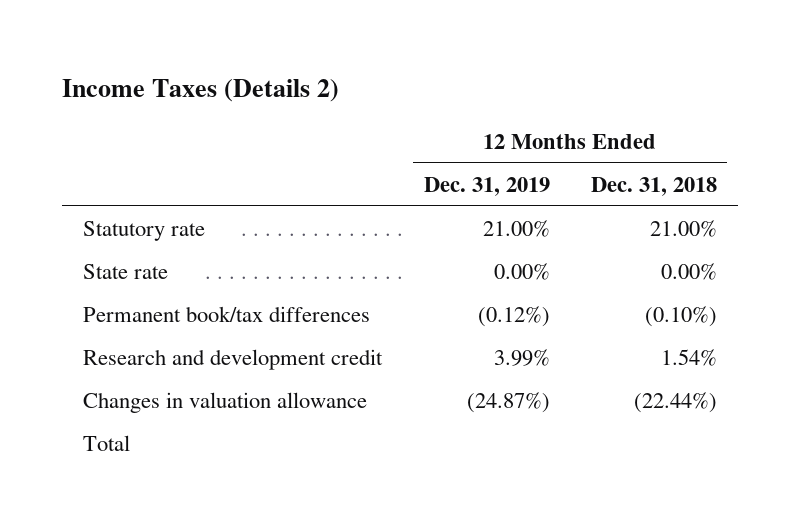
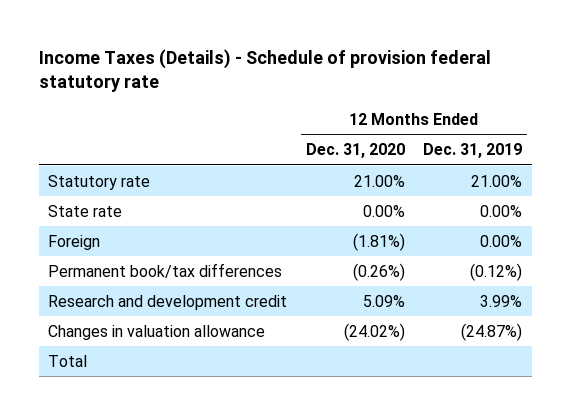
- Income Taxes (Details 2)
+ Income Taxes (Details) - Schedule of provision federal statutory rate
- | 12 Months Ended Dec. 31, 2019 | 12 Months Ended Dec. 31, 2018
+ | 12 Months Ended Dec. 31, 2020 | 12 Months Ended Dec. 31, 2019
+ Foreign | (1.81%) | 0.00%

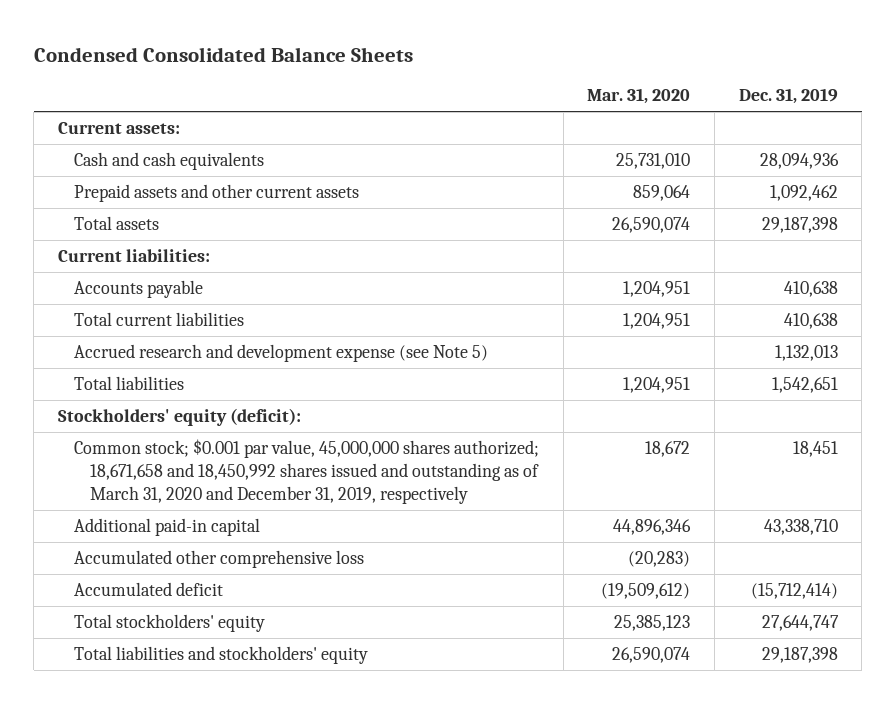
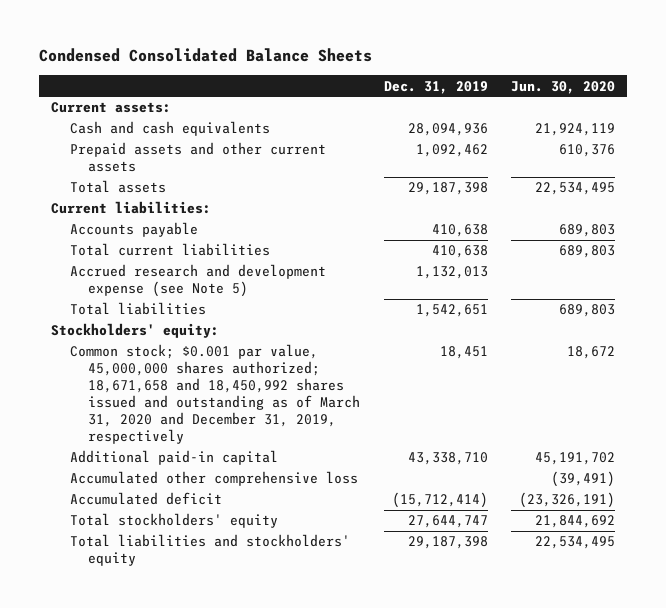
- | Mar. 31, 2020 | Dec. 31, 2019
+ | Dec. 31, 2019 | Jun. 30, 2020
- Stockholders' equity (deficit):
+ Stockholders' equity:

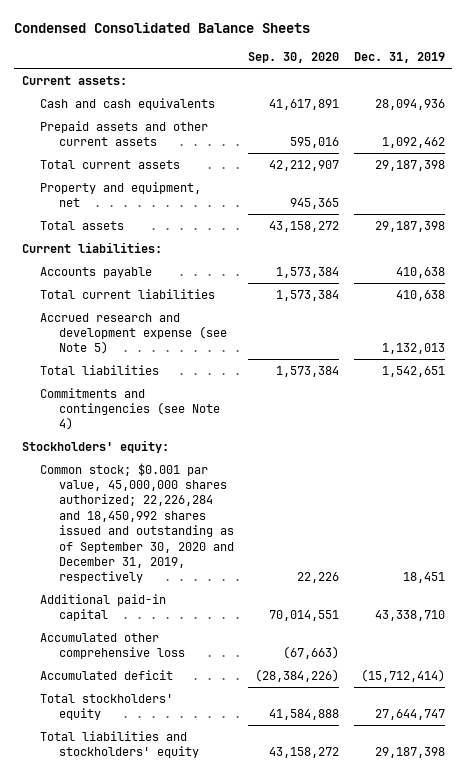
- | Dec. 31, 2019 | Jun. 30, 2020
+ | Sep. 30, 2020 | Dec. 31, 2019
+ Total current assets | 42,212,907 | 29,187,398
+ Property and equipment, net | 945,365 |
+ Commitments and contingencies (see Note 4)
- Common stock; $0.001 par value, 45,000,000 shares authorized; 18,671,658 and 18,450,992 shares issued and outstanding as of March 31, 2020 and December 31, 2019, respectively | 18,451 | 18,672
+ Common stock; $0.001 par value, 45,000,000 shares authorized; 22,226,284 and 18,450,992 shares issued and outstanding as of September 30, 2020 and December 31, 2019, respectively | 22,226 | 18,451

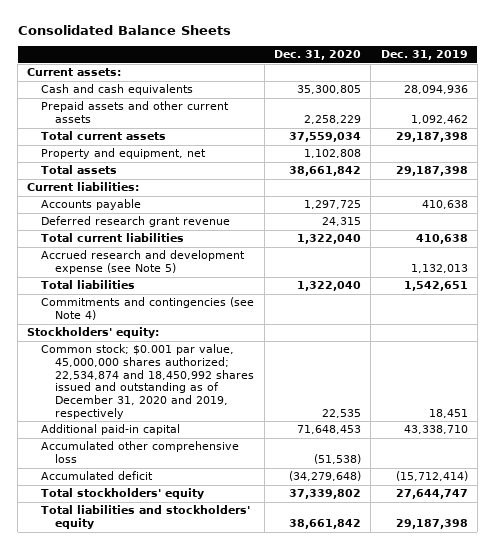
- Condensed Consolidated Balance Sheets
+ Consolidated Balance Sheets
- | Sep. 30, 2020 | Dec. 31, 2019
+ | Dec. 31, 2020 | Dec. 31, 2019
+ Deferred research grant revenue | 24,315 |
- Common stock; $0.001 par value, 45,000,000 shares authorized; 22,226,284 and 18,450,992 shares issued and outstanding as of September 30, 2020 and December 31, 2019, respectively | 22,226 | 18,451
+ Common stock; $0.001 par value, 45,000,000 shares authorized; 22,534,874 and 18,450,992 shares issued and outstanding as of December 31, 2020 and 2019, respectively | 22,535 | 18,451

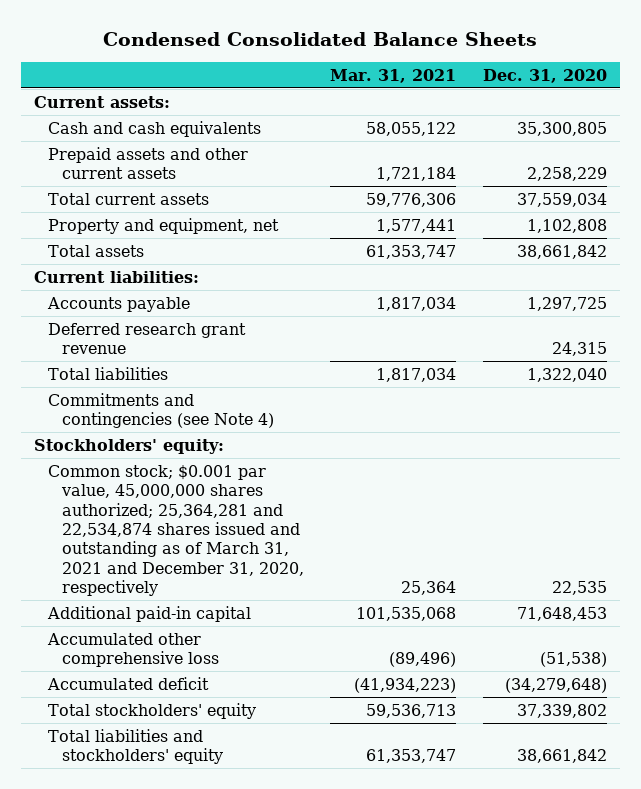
- Consolidated Balance Sheets
+ Condensed Consolidated Balance Sheets
- | Dec. 31, 2020 | Dec. 31, 2019
+ | Mar. 31, 2021 | Dec. 31, 2020
- Total current liabilities | 1,322,040 | 410,638
- Accrued research and development expense (see Note 5) | | 1,132,013
- Common stock; $0.001 par value, 45,000,000 shares authorized; 22,534,874 and 18,450,992 shares issued and outstanding as of December 31, 2020 and 2019, respectively | 22,535 | 18,451
+ Common stock; $0.001 par value, 45,000,000 shares authorized; 25,364,281 and 22,534,874 shares issued and outstanding as of March 31, 2021 and December 31, 2020, respectively | 25,364 | 22,535

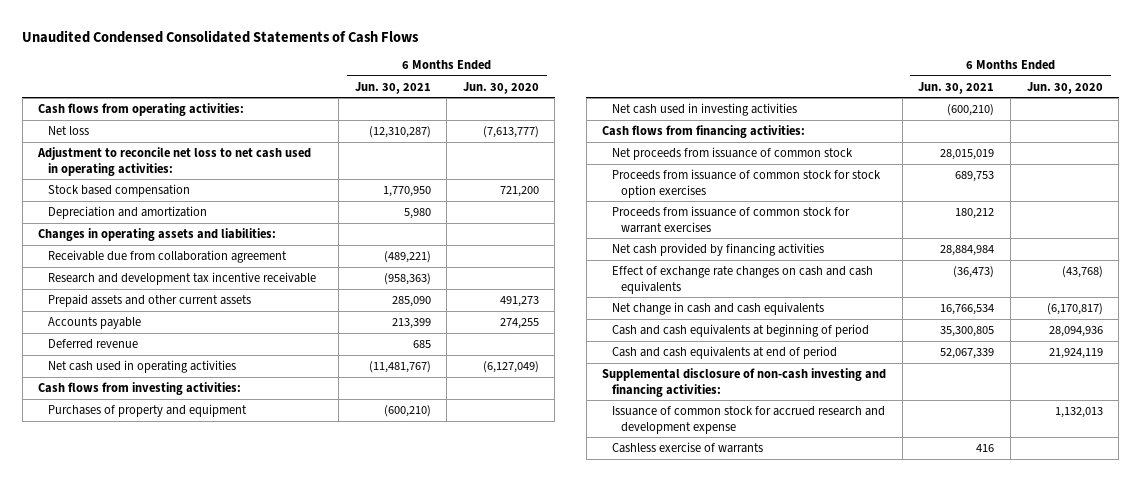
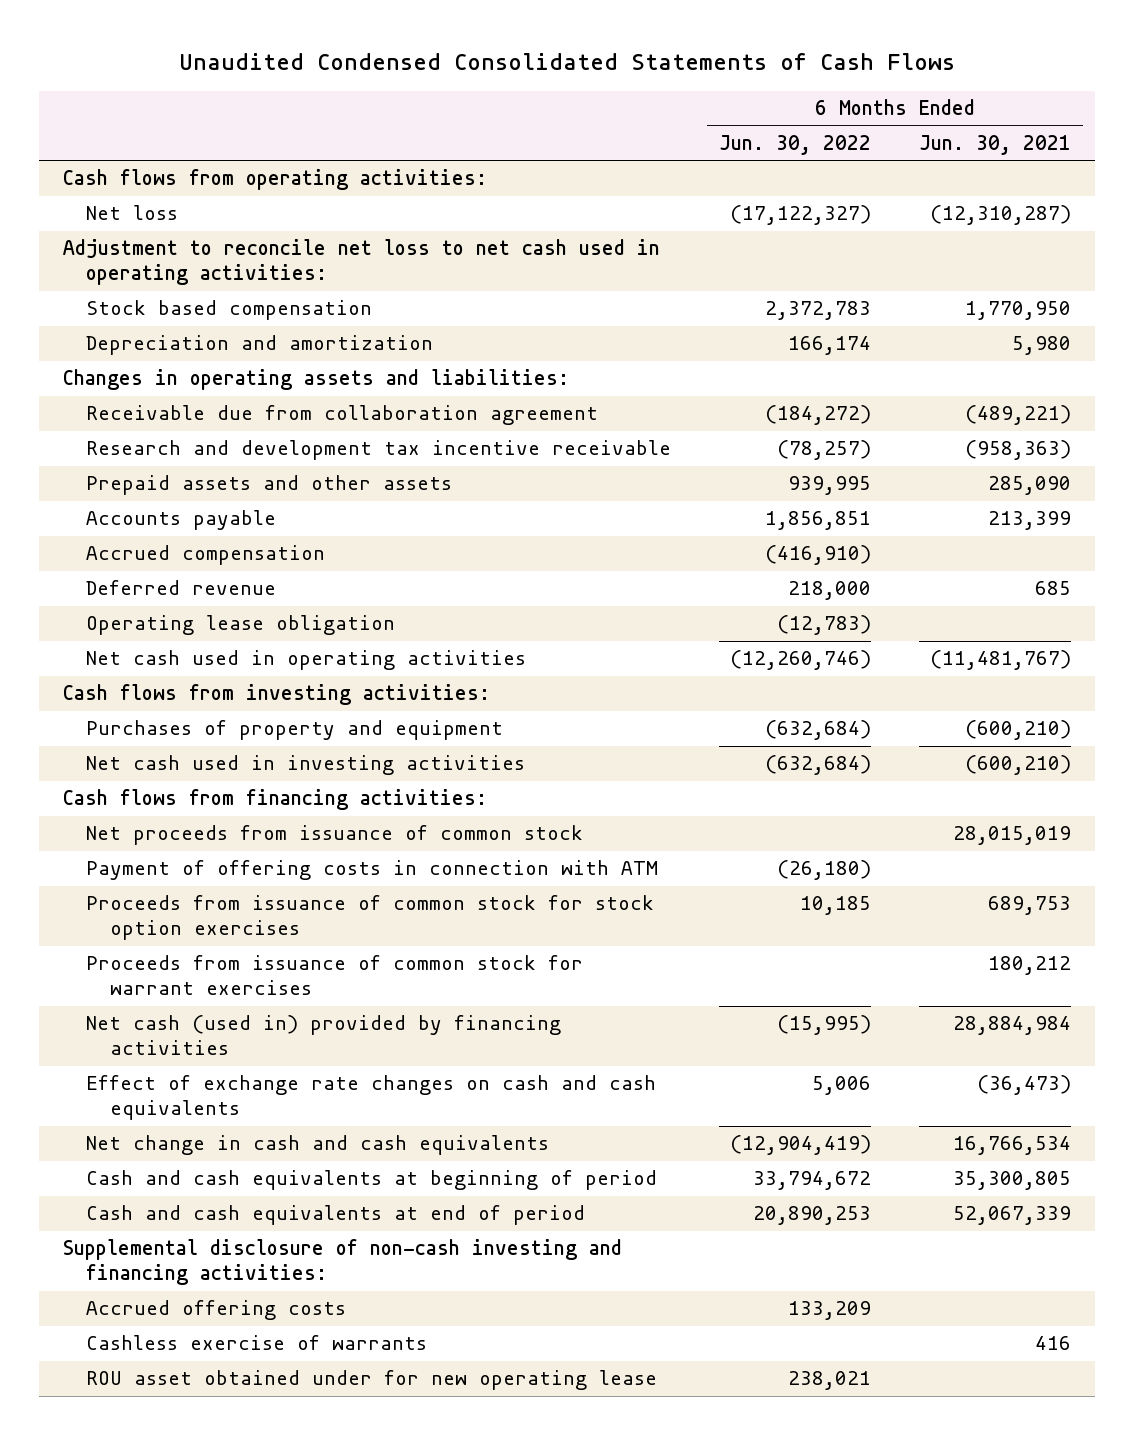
- | 6 Months Ended Jun. 30, 2021 | 6 Months Ended Jun. 30, 2020
+ | 6 Months Ended Jun. 30, 2022 | 6 Months Ended Jun. 30, 2021
- Prepaid assets and other current assets | 285,090 | 491,273
+ Prepaid assets and other assets | 939,995 | 285,090
+ Accrued compensation | (416,910) |
+ Operating lease obligation | (12,783) |
+ Payment of offering costs in connection with ATM | (26,180) |
- Net cash provided by financing activities | 28,884,984 |
+ Net cash (used in) provided by financing activities | (15,995) | 28,884,984
- Issuance of common stock for accrued research and development expense | | 1,132,013
+ Accrued offering costs | 133,209 |
+ ROU asset obtained under for new operating lease | 238,021 |

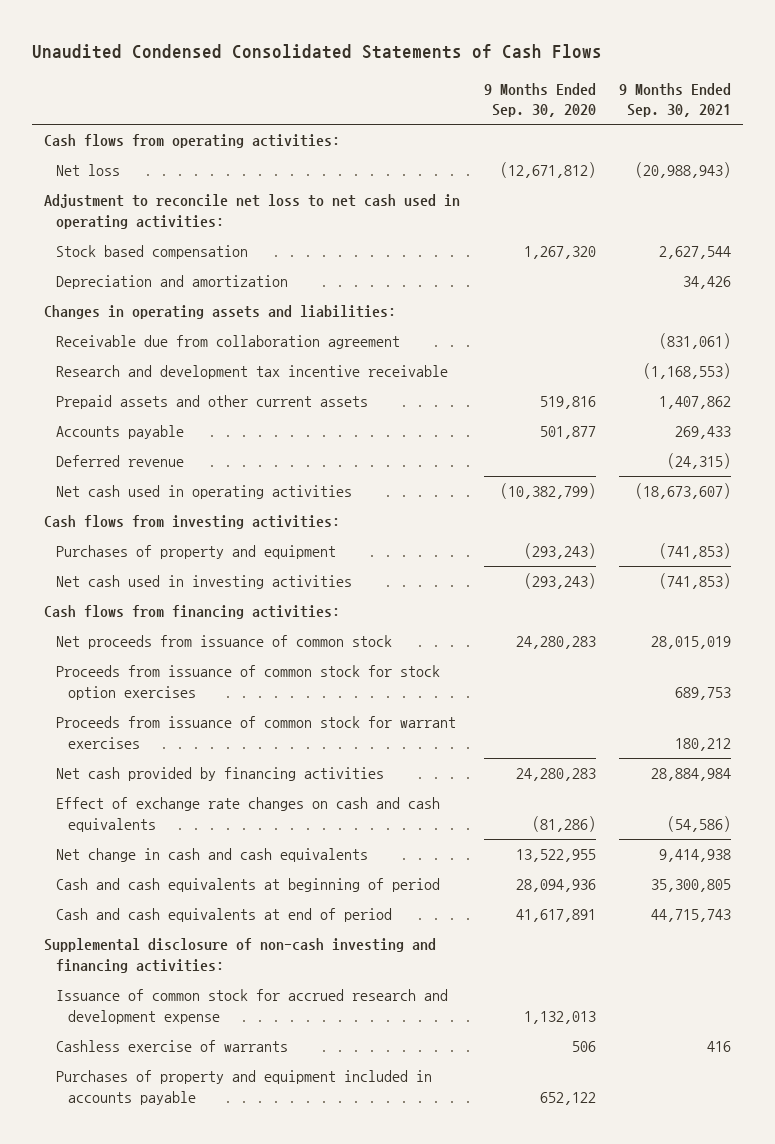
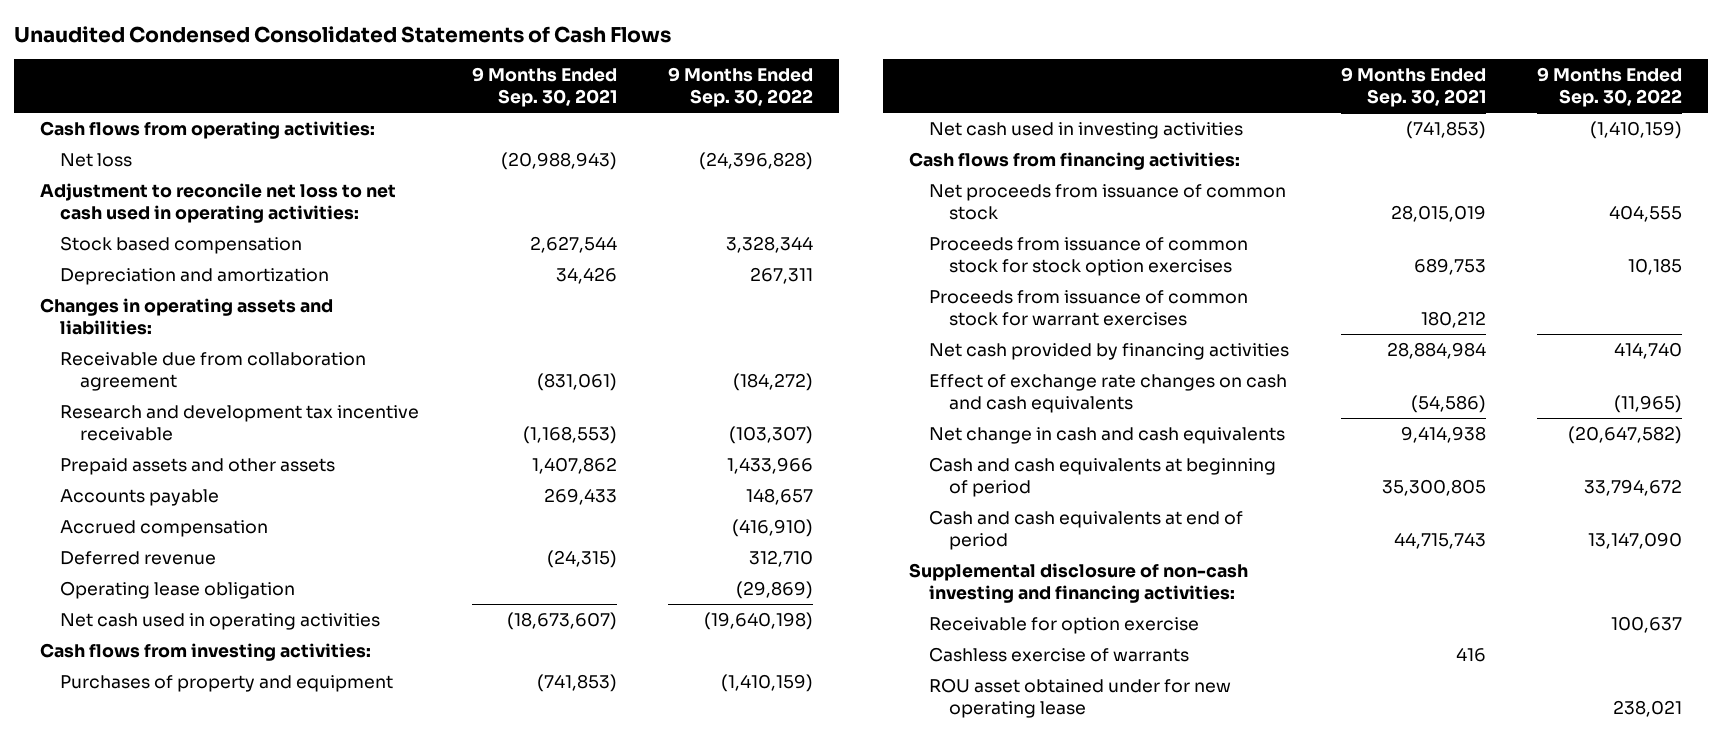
- | 9 Months Ended Sep. 30, 2020 | 9 Months Ended Sep. 30, 2021
+ | 9 Months Ended Sep. 30, 2021 | 9 Months Ended Sep. 30, 2022
- Prepaid assets and other current assets | 519,816 | 1,407,862
+ Prepaid assets and other assets | 1,407,862 | 1,433,966
+ Accrued compensation | | (416,910)
+ Operating lease obligation | | (29,869)
- Issuance of common stock for accrued research and development expense | 1,132,013 |
+ Receivable for option exercise | | 100,637
- Purchases of property and equipment included in accounts payable | 652,122 |
+ ROU asset obtained under for new operating lease | | 238,021

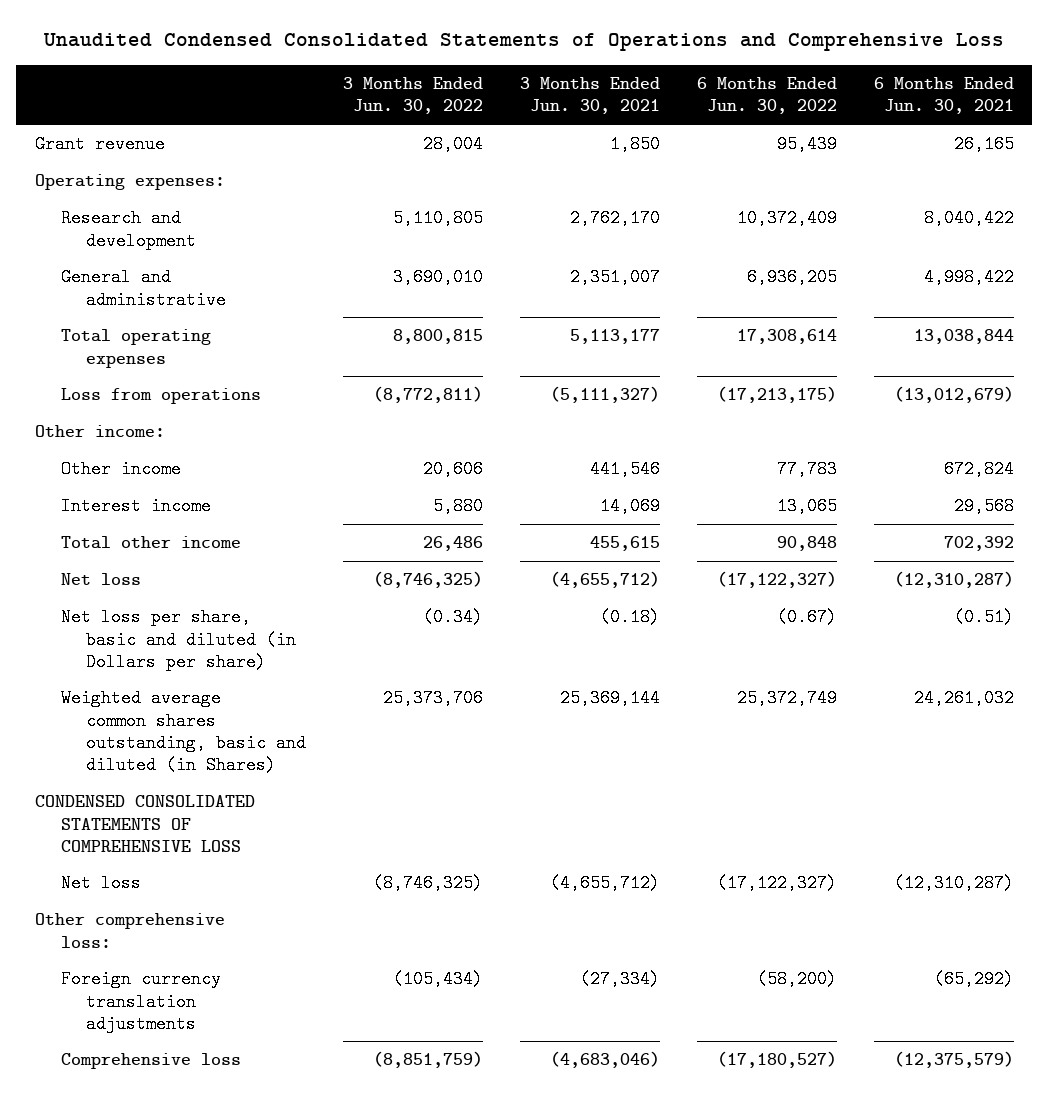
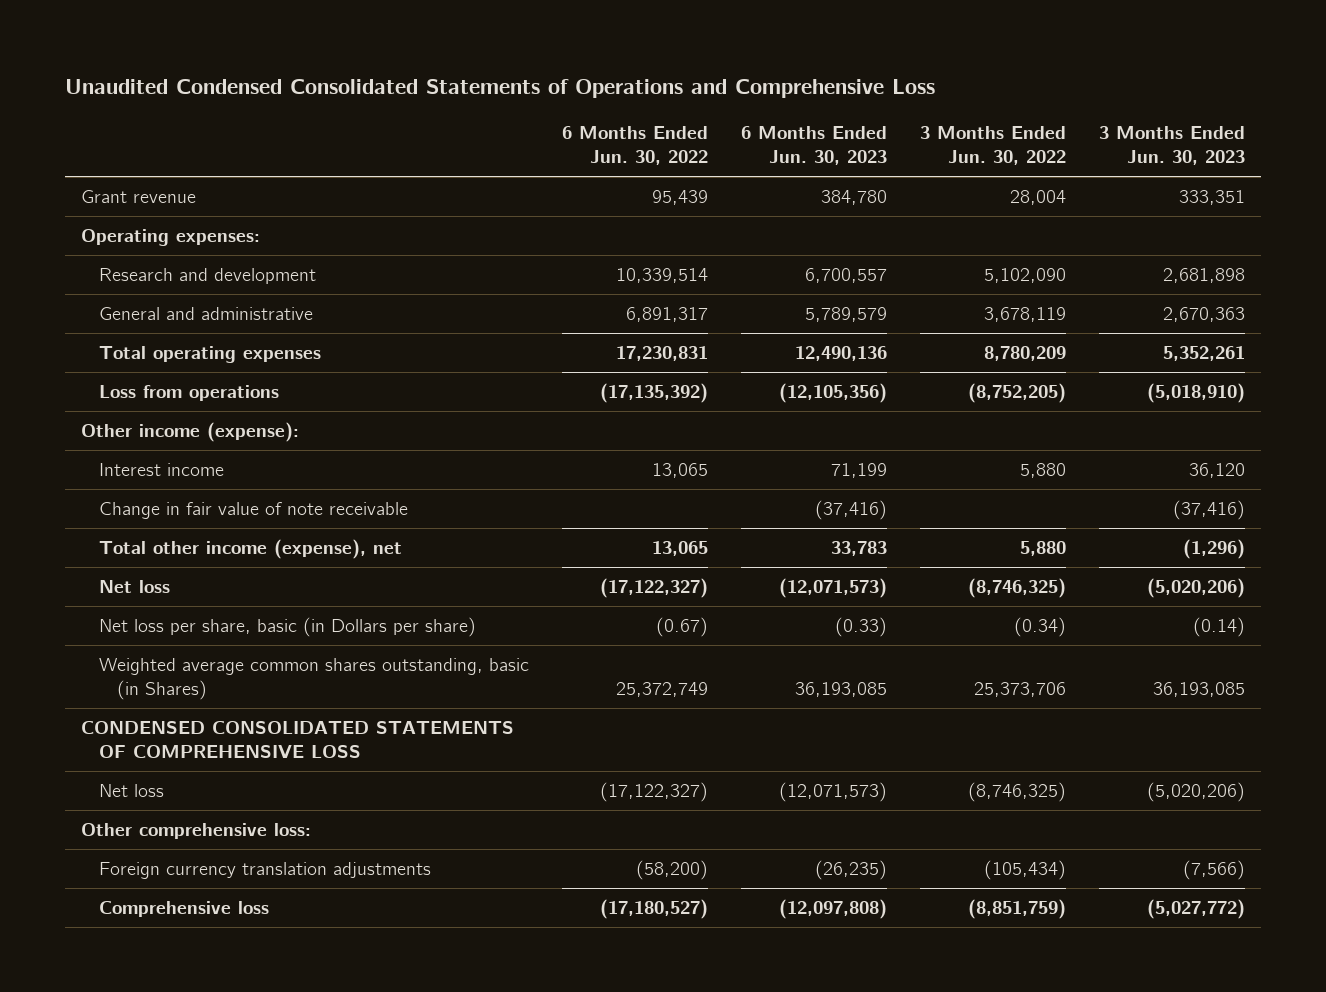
- | 3 Months Ended Jun. 30, 2022 | 3 Months Ended Jun. 30, 2021 | 6 Months Ended Jun. 30, 2022 | 6 Months Ended Jun. 30, 2021
+ | 6 Months Ended Jun. 30, 2022 | 6 Months Ended Jun. 30, 2023 | 3 Months Ended Jun. 30, 2022 | 3 Months Ended Jun. 30, 2023
- Research and development | 5,110,805 | 2,762,170 | 10,372,409 | 8,040,422
- General and administrative | 3,690,010 | 2,351,007 | 6,936,205 | 4,998,422
- Total operating expenses | 8,800,815 | 5,113,177 | 17,308,614 | 13,038,844
- Loss from operations | (8,772,811) | (5,111,327) | (17,213,175) | (13,012,679)
- Other income:
- Other income | 20,606 | 441,546 | 77,783 | 672,824
+ Research and development | 10,339,514 | 6,700,557 | 5,102,090 | 2,681,898
+ General and administrative | 6,891,317 | 5,789,579 | 3,678,119 | 2,670,363
+ Total operating expenses | 17,230,831 | 12,490,136 | 8,780,209 | 5,352,261
+ Loss from operations | (17,135,392) | (12,105,356) | (8,752,205) | (5,018,910)
+ Other income (expense):
- Total other income | 26,486 | 455,615 | 90,848 | 702,392
+ Change in fair value of note receivable | | (37,416) | | (37,416)
+ Total other income (expense), net | 13,065 | 33,783 | 5,880 | (1,296)
- Net loss per share, basic and diluted (in Dollars per share) | (0.34) | (0.18) | (0.67) | (0.51)
- Weighted average common shares outstanding, basic and diluted (in Shares) | 25,373,706 | 25,369,144 | 25,372,749 | 24,261,032
+ Net loss per share, basic (in Dollars per share) | (0.67) | (0.33) | (0.34) | (0.14)
+ Weighted average common shares outstanding, basic (in Shares) | 25,372,749 | 36,193,085 | 25,373,706 | 36,193,085

